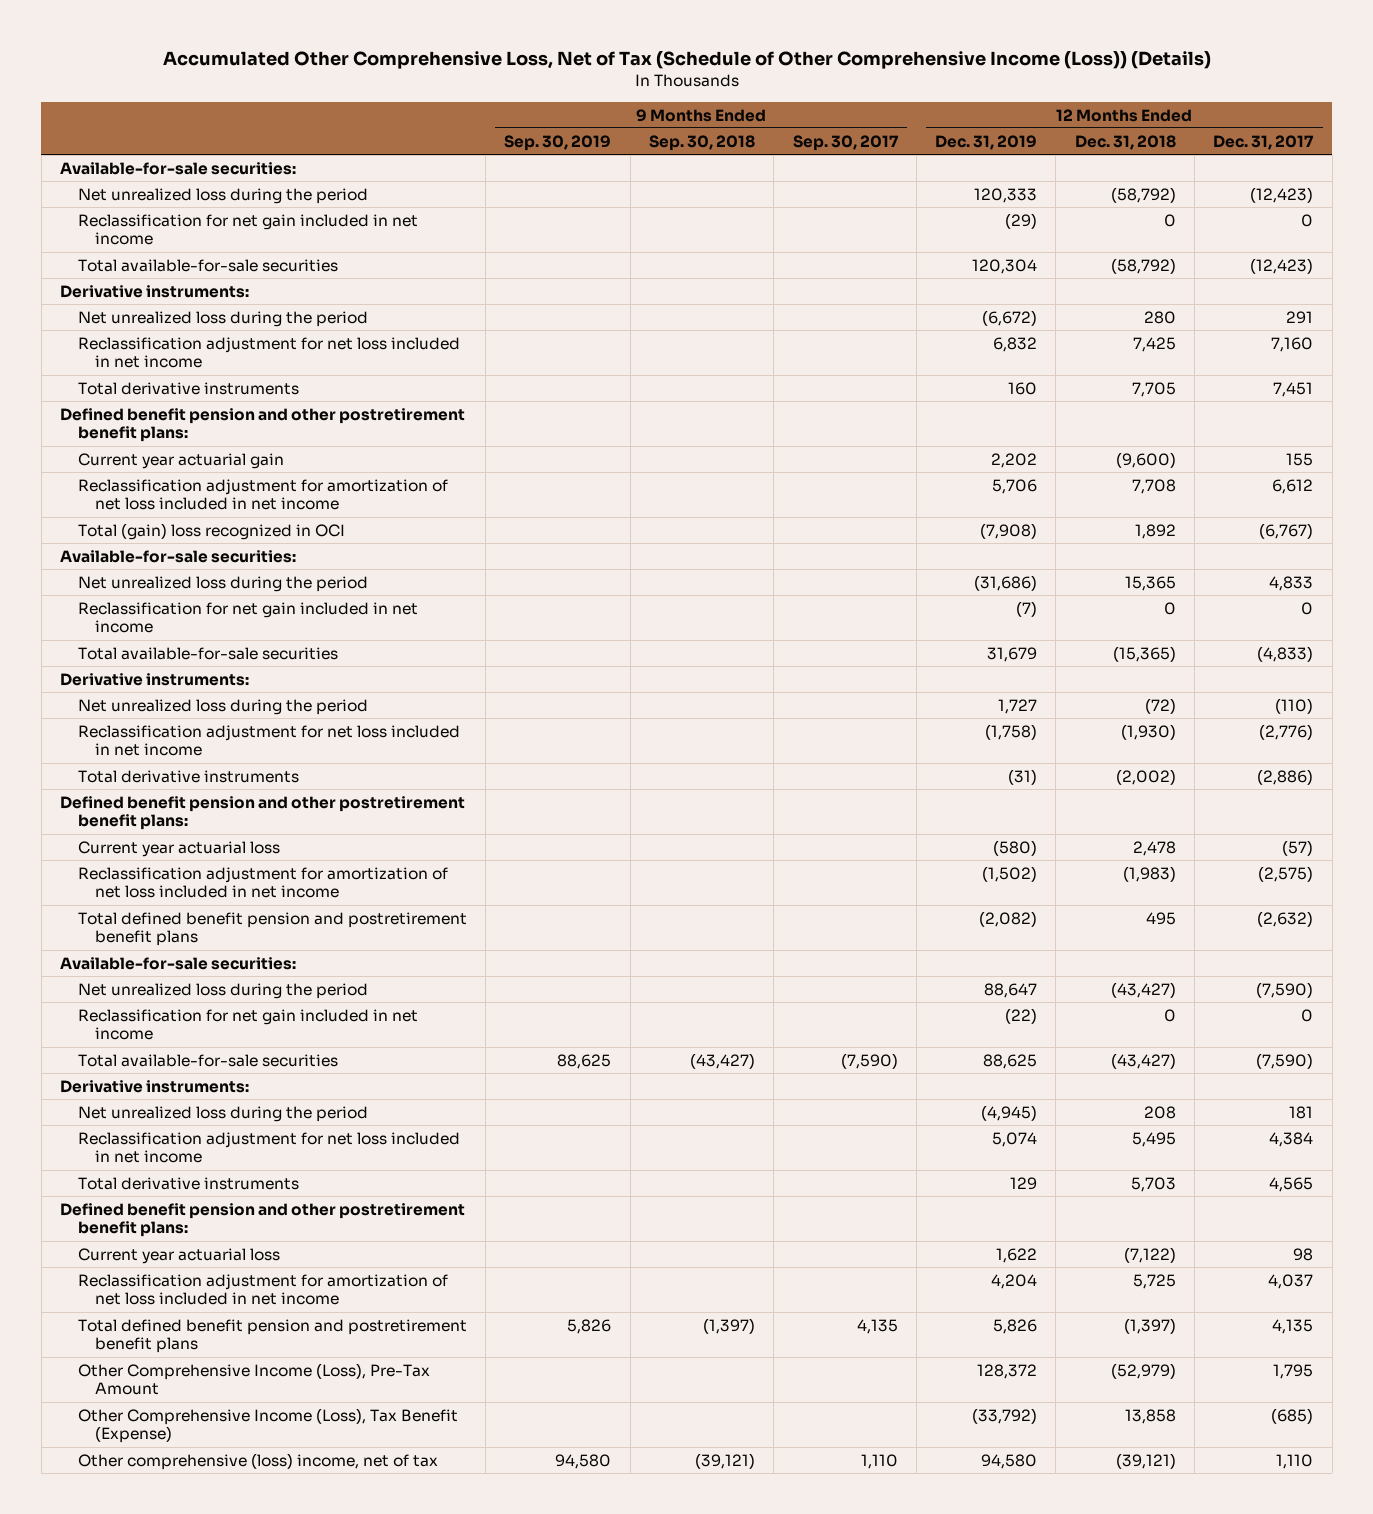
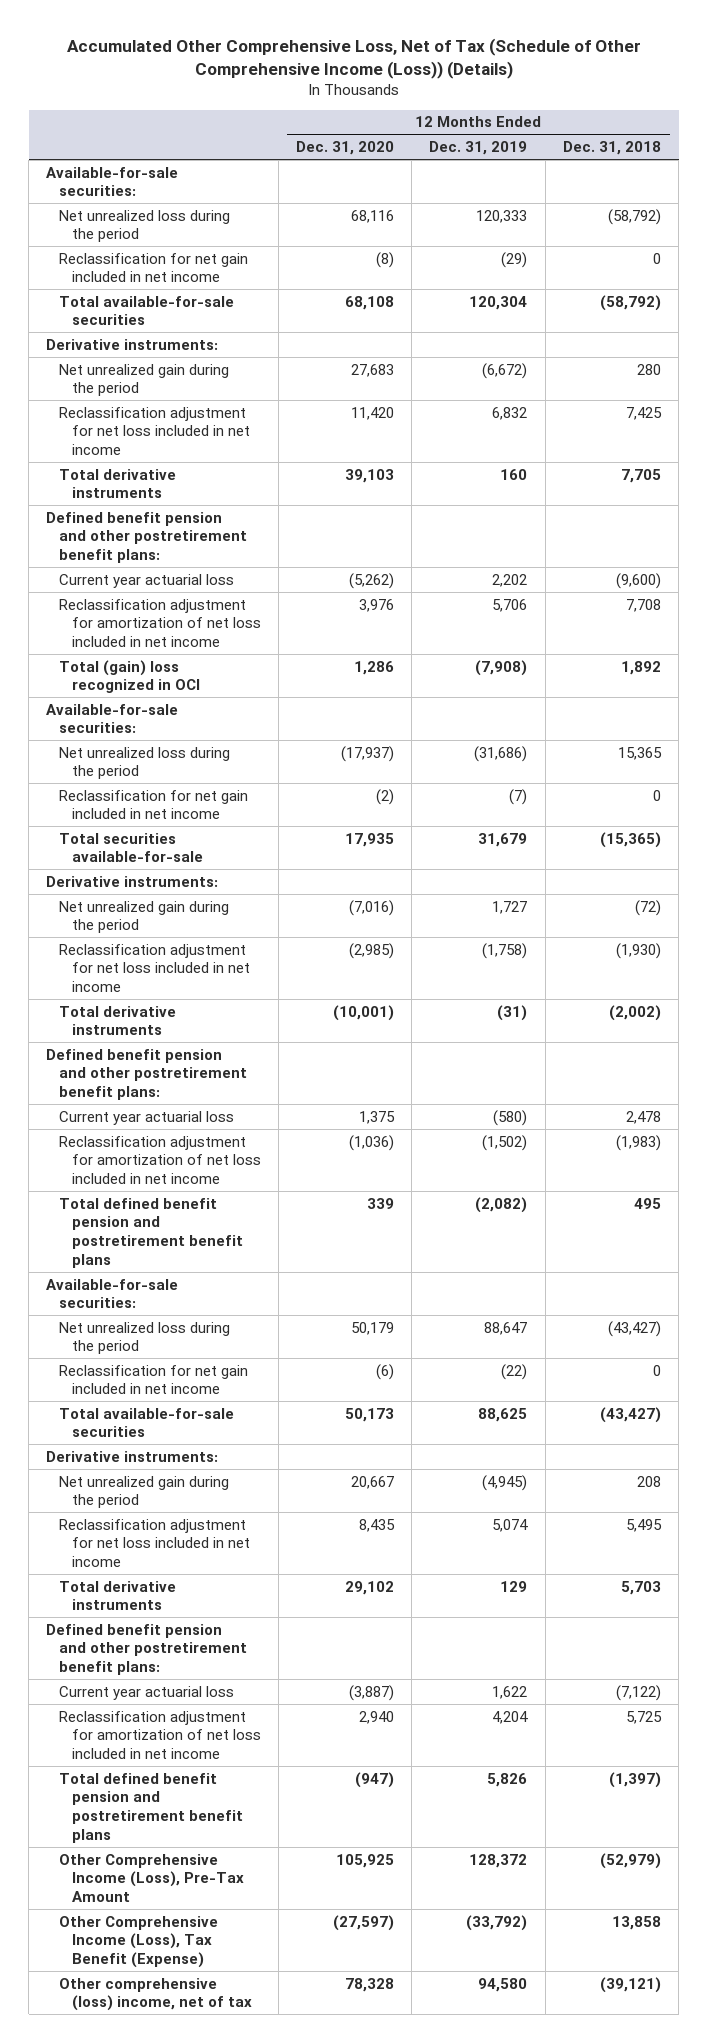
- | 9 Months Ended Sep. 30, 2019 | 9 Months Ended Sep. 30, 2018 | 9 Months Ended Sep. 30, 2017 | 12 Months Ended Dec. 31, 2019 | 12 Months Ended Dec. 31, 2018 | 12 Months Ended Dec. 31, 2017
+ | 12 Months Ended Dec. 31, 2020 | 12 Months Ended Dec. 31, 2019 | 12 Months Ended Dec. 31, 2018
- Net unrealized loss during the period | | | | (6,672) | 280 | 291
+ Net unrealized gain during the period | 27,683 | (6,672) | 280
- Current year actuarial gain | | | | 2,202 | (9,600) | 155
+ Current year actuarial loss | (5,262) | 2,202 | (9,600)
- Total available-for-sale securities | | | | 31,679 | (15,365) | (4,833)
+ Total securities available-for-sale | 17,935 | 31,679 | (15,365)
- Net unrealized loss during the period | | | | 1,727 | (72) | (110)
+ Net unrealized gain during the period | (7,016) | 1,727 | (72)
- Net unrealized loss during the period | | | | (4,945) | 208 | 181
+ Net unrealized gain during the period | 20,667 | (4,945) | 208

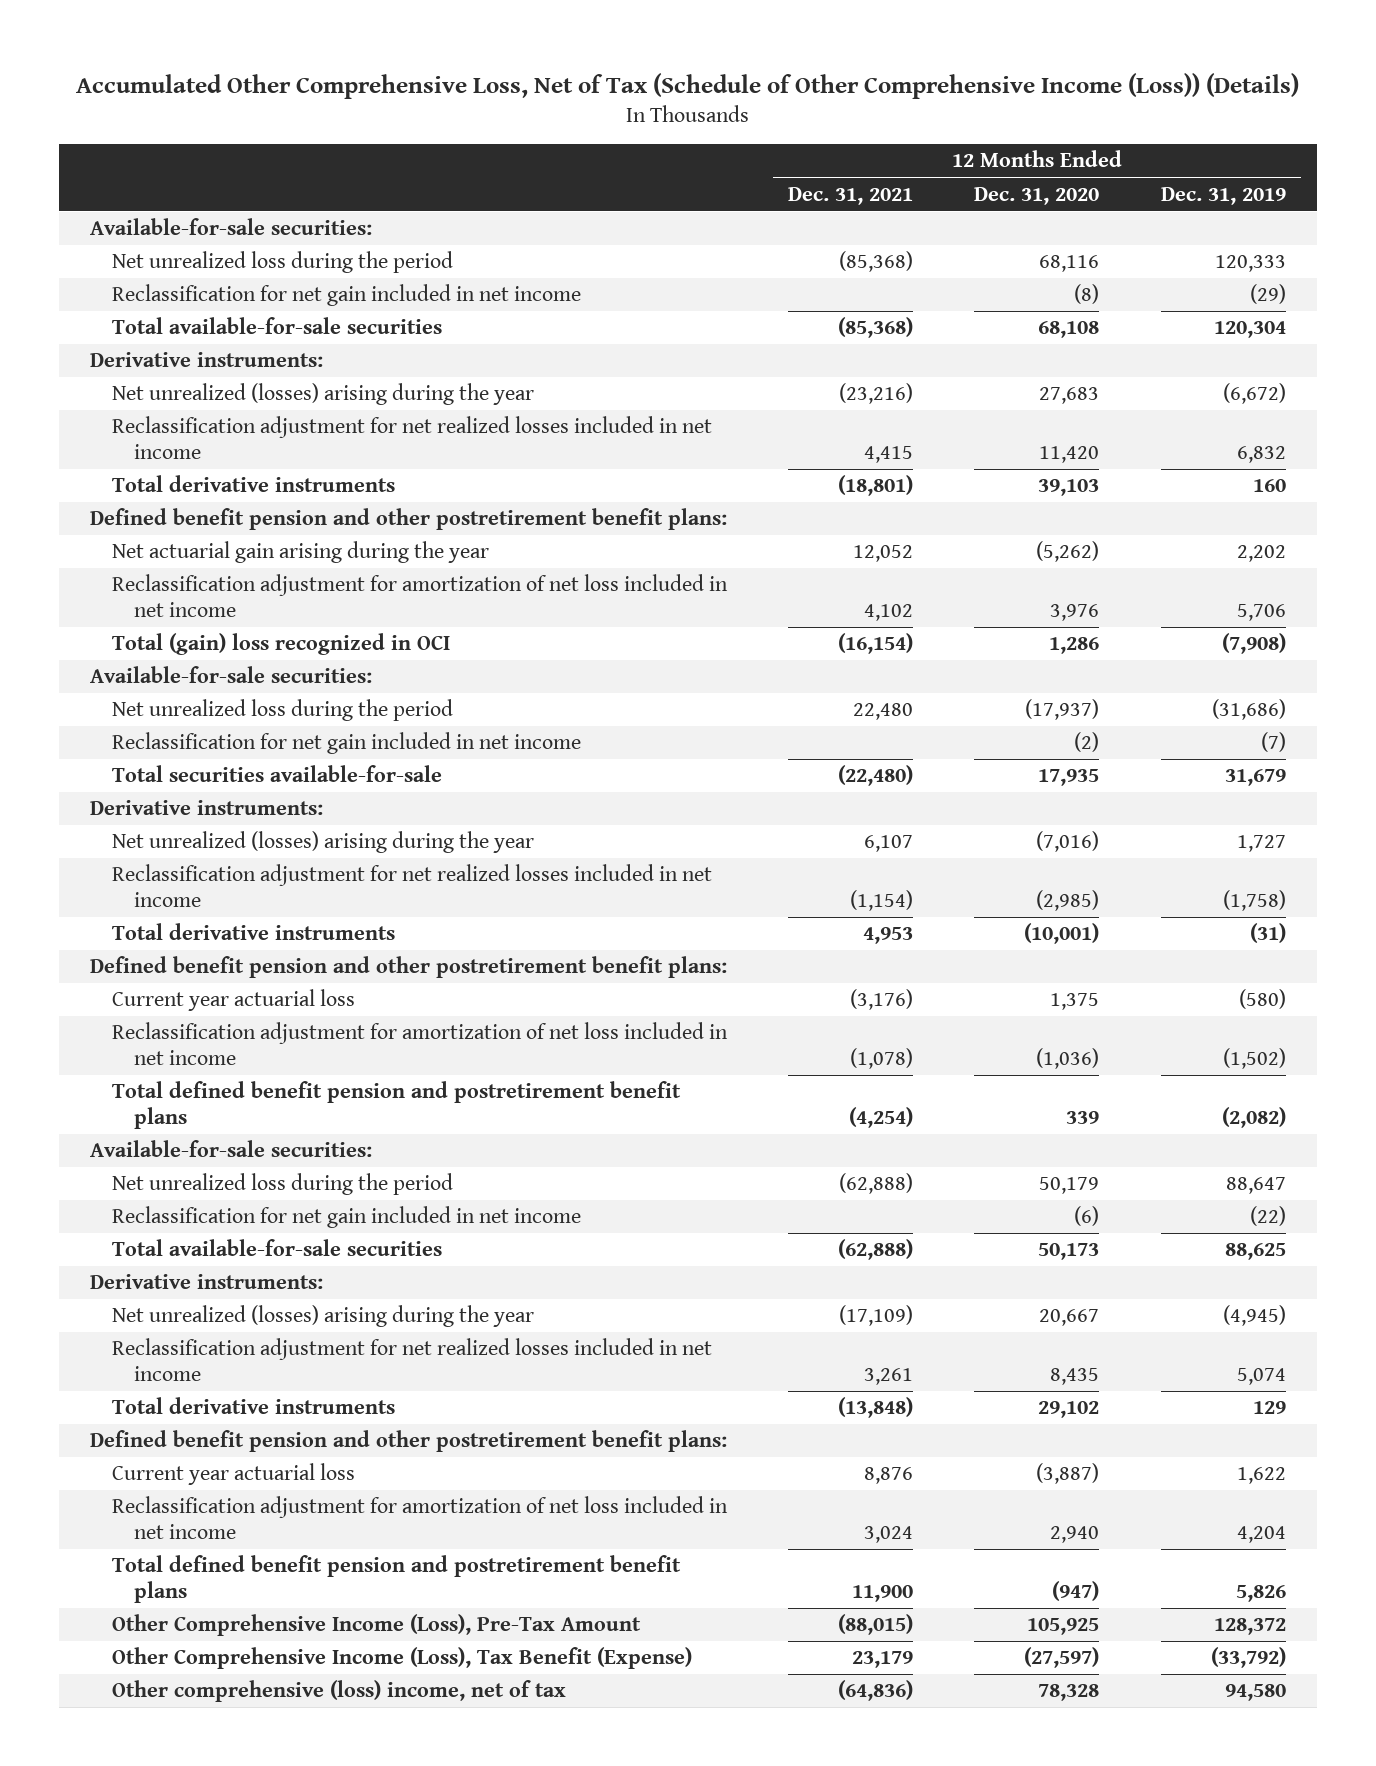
- | 12 Months Ended Dec. 31, 2020 | 12 Months Ended Dec. 31, 2019 | 12 Months Ended Dec. 31, 2018
+ | 12 Months Ended Dec. 31, 2021 | 12 Months Ended Dec. 31, 2020 | 12 Months Ended Dec. 31, 2019
- Net unrealized gain during the period | 27,683 | (6,672) | 280
- Reclassification adjustment for net loss included in net income | 11,420 | 6,832 | 7,425
+ Net unrealized (losses) arising during the year | (23,216) | 27,683 | (6,672)
+ Reclassification adjustment for net realized losses included in net income | 4,415 | 11,420 | 6,832
- Current year actuarial loss | (5,262) | 2,202 | (9,600)
+ Net actuarial gain arising during the year | 12,052 | (5,262) | 2,202
- Net unrealized gain during the period | (7,016) | 1,727 | (72)
- Reclassification adjustment for net loss included in net income | (2,985) | (1,758) | (1,930)
+ Net unrealized (losses) arising during the year | 6,107 | (7,016) | 1,727
+ Reclassification adjustment for net realized losses included in net income | (1,154) | (2,985) | (1,758)
- Net unrealized gain during the period | 20,667 | (4,945) | 208
- Reclassification adjustment for net loss included in net income | 8,435 | 5,074 | 5,495
+ Net unrealized (losses) arising during the year | (17,109) | 20,667 | (4,945)
+ Reclassification adjustment for net realized losses included in net income | 3,261 | 8,435 | 5,074

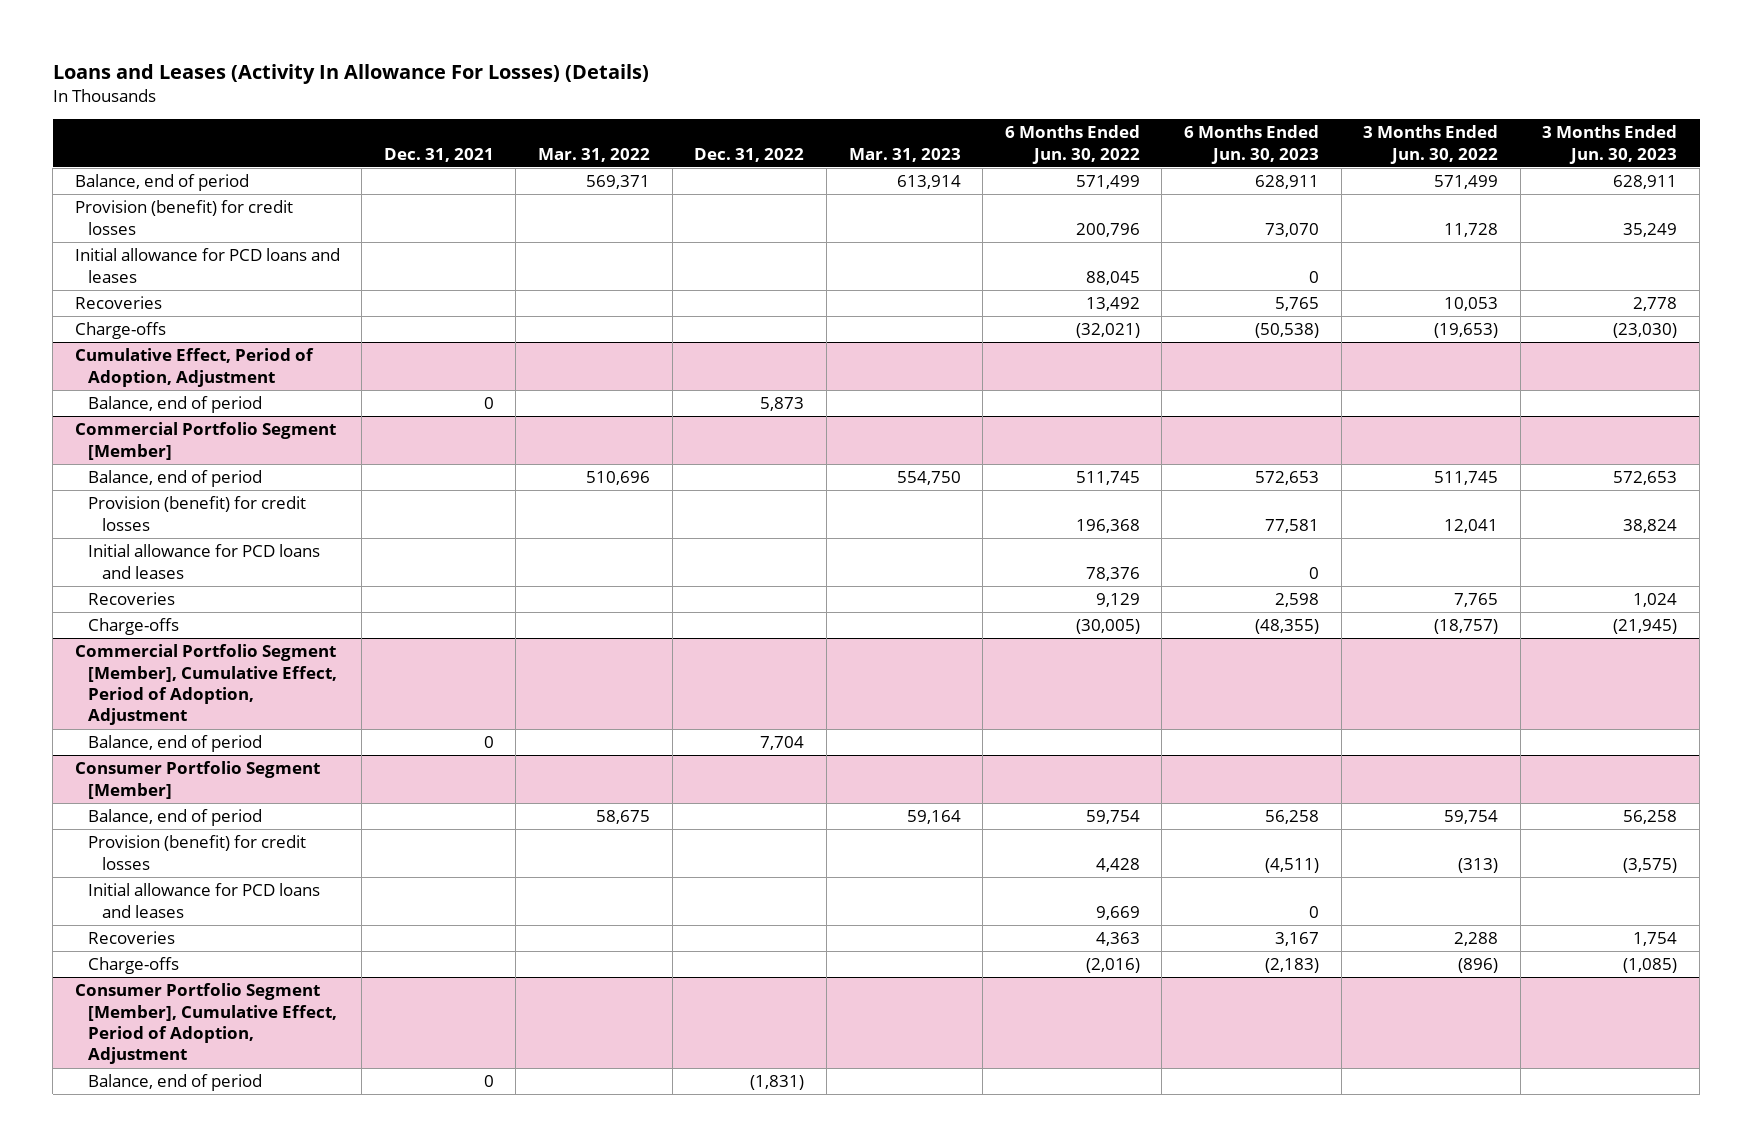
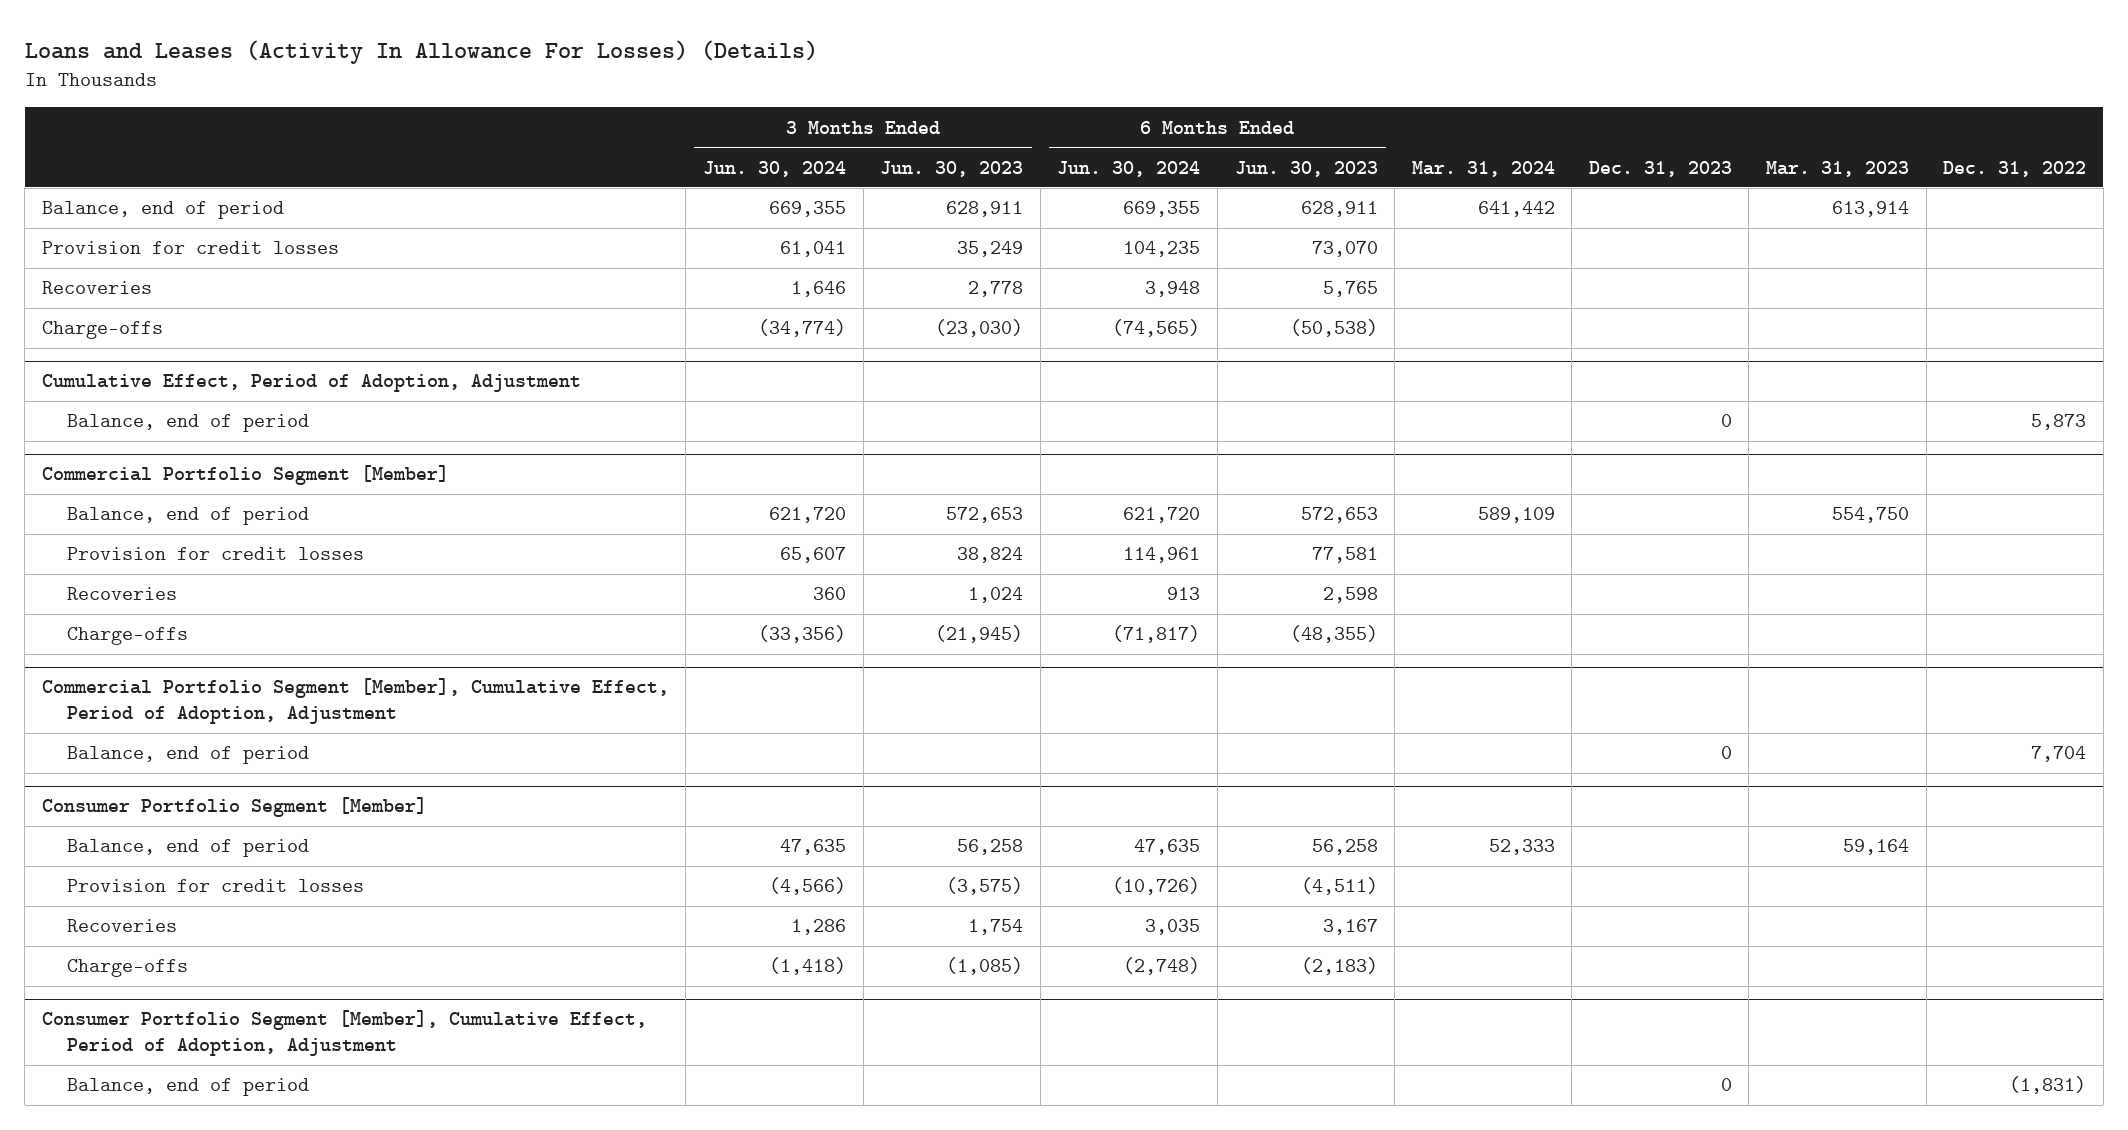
- | Dec. 31, 2021 | Mar. 31, 2022 | Dec. 31, 2022 | Mar. 31, 2023 | 6 Months Ended Jun. 30, 2022 | 6 Months Ended Jun. 30, 2023 | 3 Months Ended Jun. 30, 2022 | 3 Months Ended Jun. 30, 2023
+ | 3 Months Ended Jun. 30, 2024 | 3 Months Ended Jun. 30, 2023 | 6 Months Ended Jun. 30, 2024 | 6 Months Ended Jun. 30, 2023 | Mar. 31, 2024 | Dec. 31, 2023 | Mar. 31, 2023 | Dec. 31, 2022
- Provision (benefit) for credit losses | | | | | 200,796 | 73,070 | 11,728 | 35,249
- Initial allowance for PCD loans and leases | | | | | 88,045 | 0 | |
+ Provision for credit losses | 61,041 | 35,249 | 104,235 | 73,070 | | | |
@ Commercial Portfolio Segment [Member]
- Provision (benefit) for credit losses | | | | | 196,368 | 77,581 | 12,041 | 38,824
- Initial allowance for PCD loans and leases | | | | | 78,376 | 0 | |
+ Provision for credit losses | 65,607 | 38,824 | 114,961 | 77,581 | | | |
@ Consumer Portfolio Segment [Member]
- Provision (benefit) for credit losses | | | | | 4,428 | (4,511) | (313) | (3,575)
- Initial allowance for PCD loans and leases | | | | | 9,669 | 0 | |
+ Provision for credit losses | (4,566) | (3,575) | (10,726) | (4,511) | | | |

